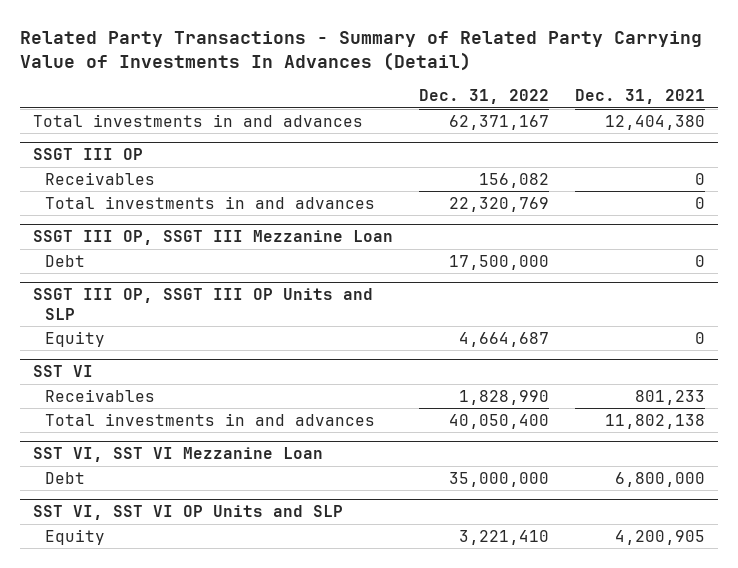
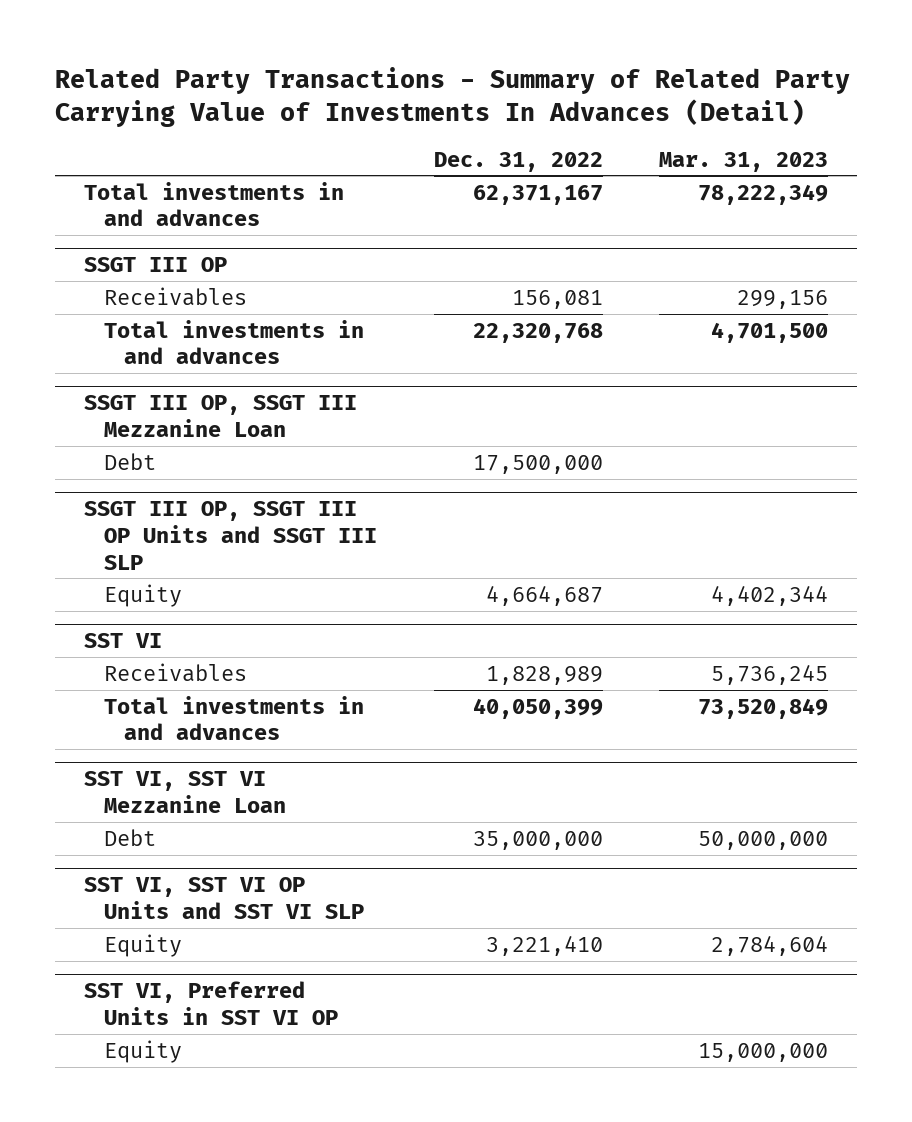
- | Dec. 31, 2022 | Dec. 31, 2021
+ | Dec. 31, 2022 | Mar. 31, 2023
@ SSGT III OP
- Receivables | 156,082 | 0
- Total investments in and advances | 22,320,769 | 0
+ Receivables | 156,081 | 299,156
+ Total investments in and advances | 22,320,768 | 4,701,500
- SSGT III OP, SSGT III OP Units and SLP
+ SSGT III OP, SSGT III OP Units and SSGT III SLP
@ SST VI
- Receivables | 1,828,990 | 801,233
- Total investments in and advances | 40,050,400 | 11,802,138
+ Receivables | 1,828,989 | 5,736,245
+ Total investments in and advances | 40,050,399 | 73,520,849
- SST VI, SST VI OP Units and SLP
+ SST VI, SST VI OP Units and SST VI SLP
+ SST VI, Preferred Units in SST VI OP
+ Equity | | 15,000,000

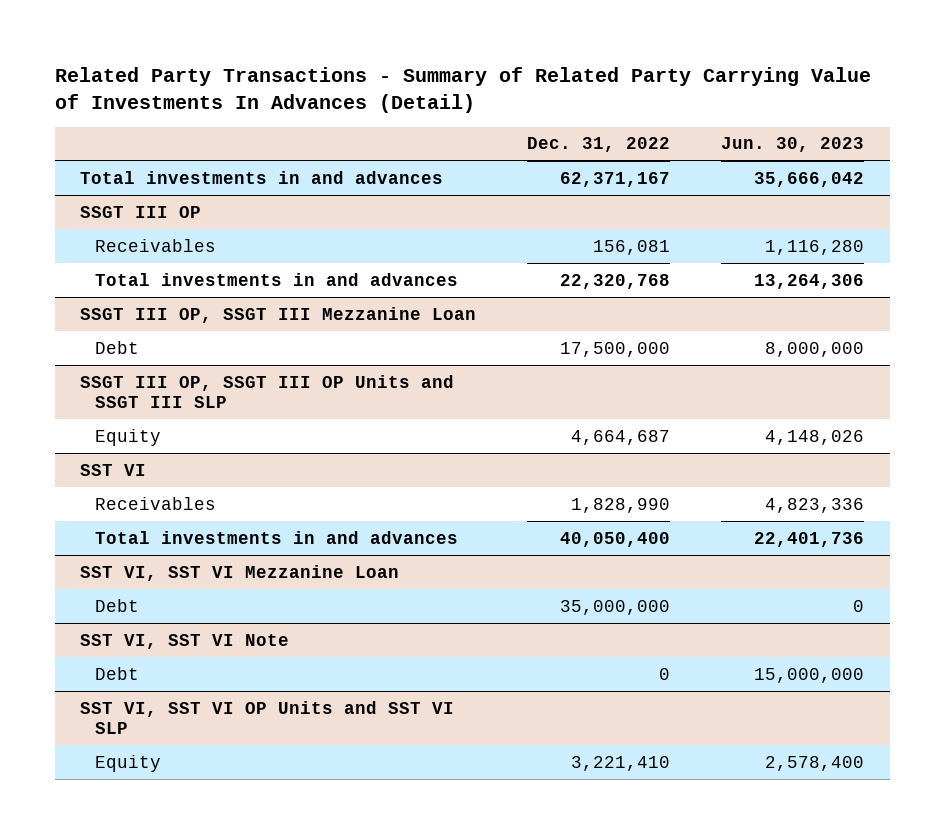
- | Dec. 31, 2022 | Mar. 31, 2023
+ | Dec. 31, 2022 | Jun. 30, 2023
@ SST VI
- Receivables | 1,828,989 | 5,736,245
- Total investments in and advances | 40,050,399 | 73,520,849
+ Receivables | 1,828,990 | 4,823,336
+ Total investments in and advances | 40,050,400 | 22,401,736
+ SST VI, SST VI Note
+ Debt | 0 | 15,000,000
- SST VI, Preferred Units in SST VI OP
- Equity | | 15,000,000

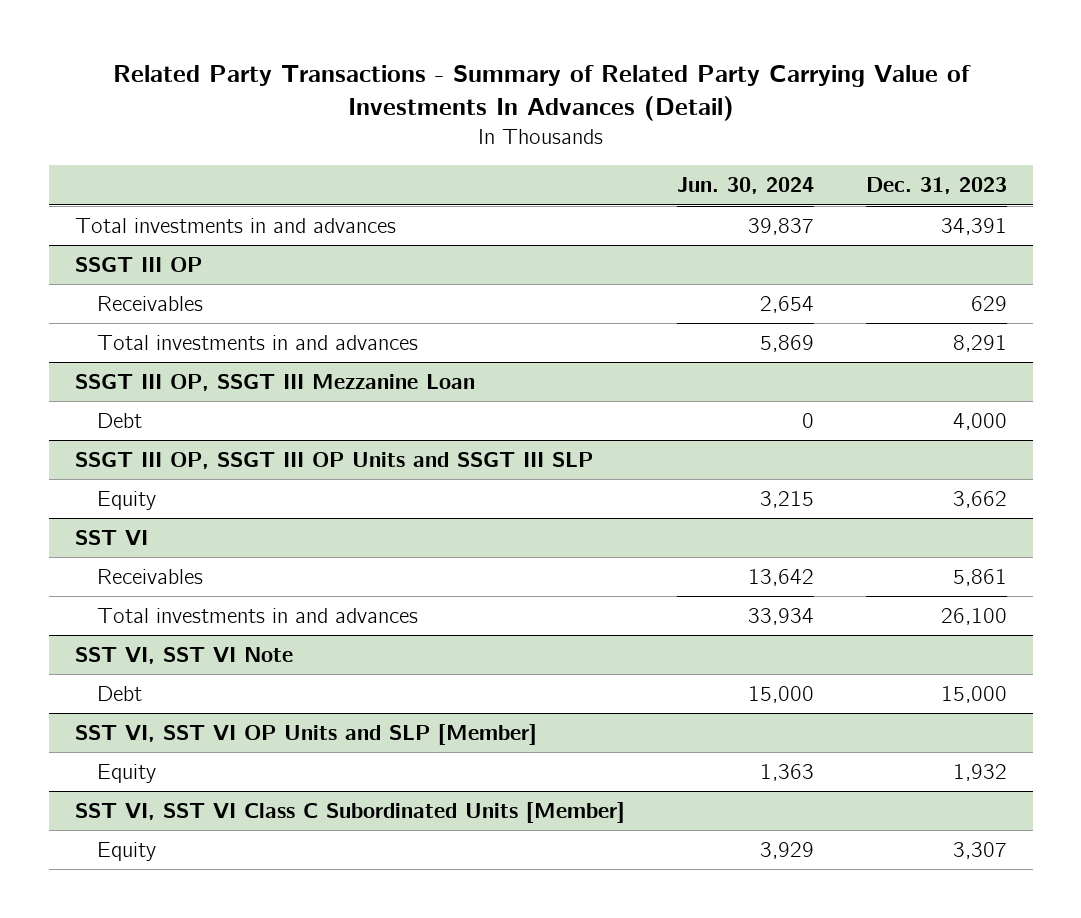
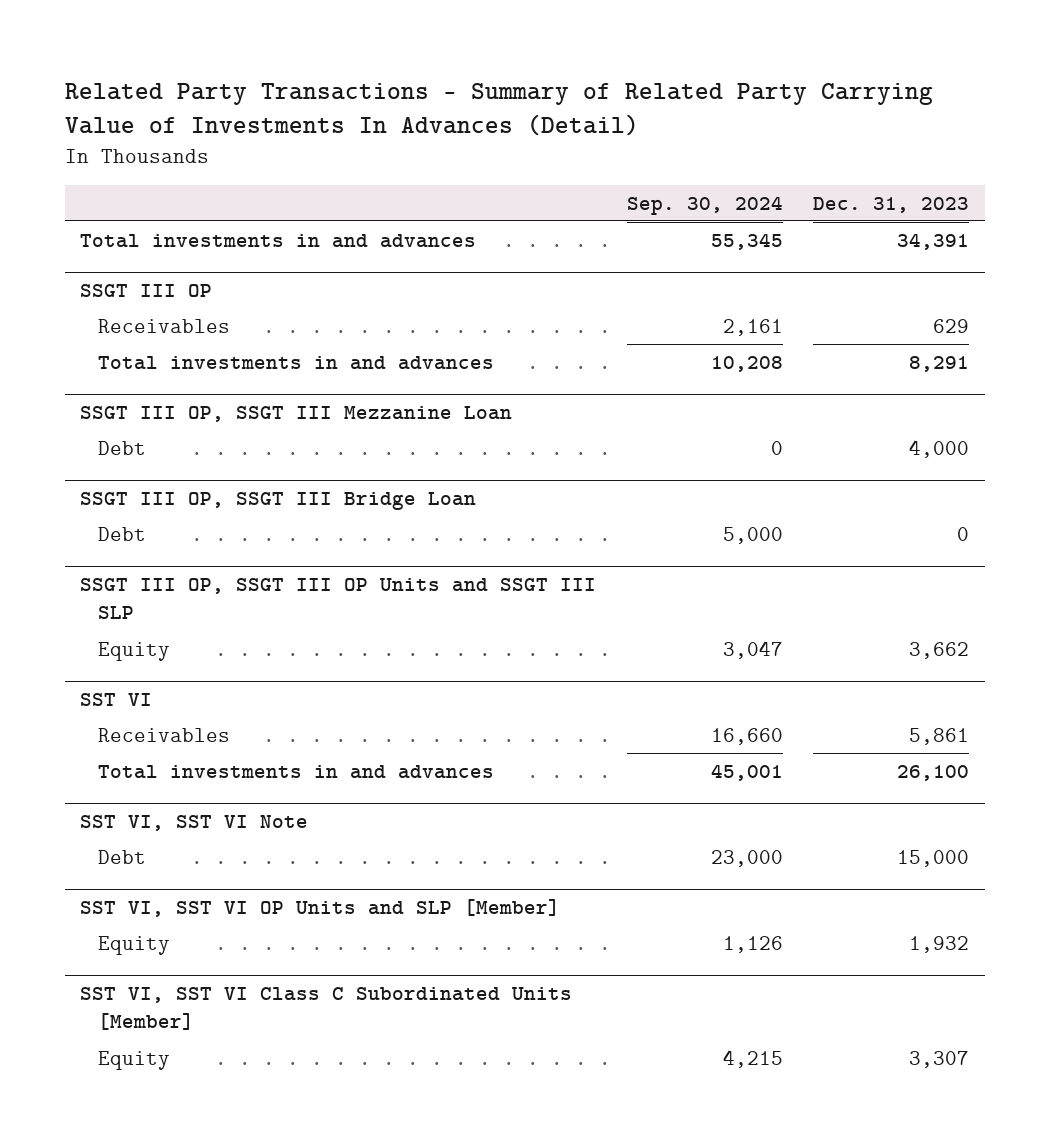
- | Jun. 30, 2024 | Dec. 31, 2023
+ | Sep. 30, 2024 | Dec. 31, 2023
+ SSGT III OP, SSGT III Bridge Loan
+ Debt | 5,000 | 0

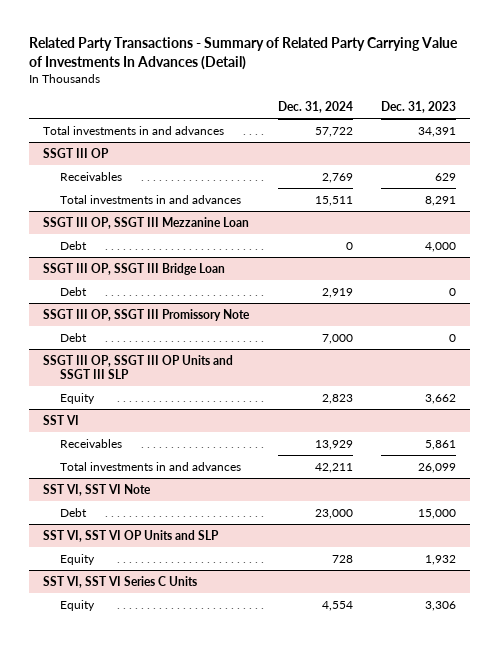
- | Sep. 30, 2024 | Dec. 31, 2023
+ | Dec. 31, 2024 | Dec. 31, 2023
+ SSGT III OP, SSGT III Promissory Note
+ Debt | 7,000 | 0
@ SST VI
- Total investments in and advances | 45,001 | 26,100
+ Total investments in and advances | 42,211 | 26,099
- SST VI, SST VI OP Units and SLP [Member]
+ SST VI, SST VI OP Units and SLP
- SST VI, SST VI Class C Subordinated Units [Member]
- Equity | 4,215 | 3,307
+ SST VI, SST VI Series C Units
+ Equity | 4,554 | 3,306

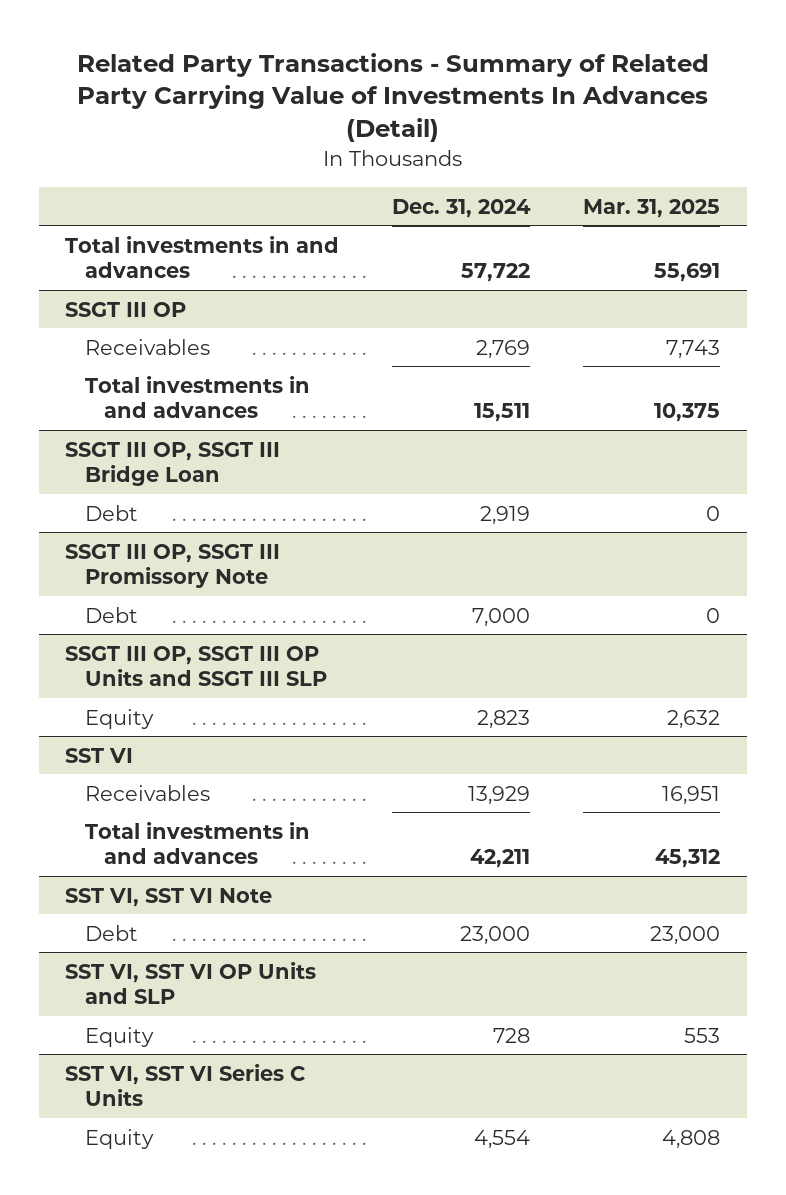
- | Dec. 31, 2024 | Dec. 31, 2023
+ | Dec. 31, 2024 | Mar. 31, 2025
- SSGT III OP, SSGT III Mezzanine Loan
- Debt | 0 | 4,000

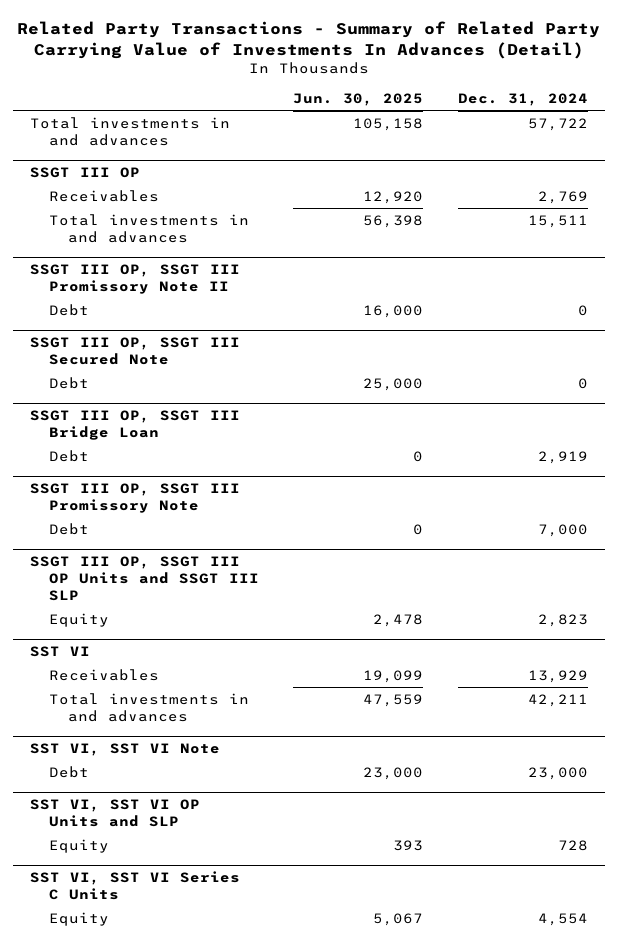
- | Dec. 31, 2024 | Mar. 31, 2025
+ | Jun. 30, 2025 | Dec. 31, 2024
+ SSGT III OP, SSGT III Promissory Note II
+ Debt | 16,000 | 0
+ SSGT III OP, SSGT III Secured Note
+ Debt | 25,000 | 0

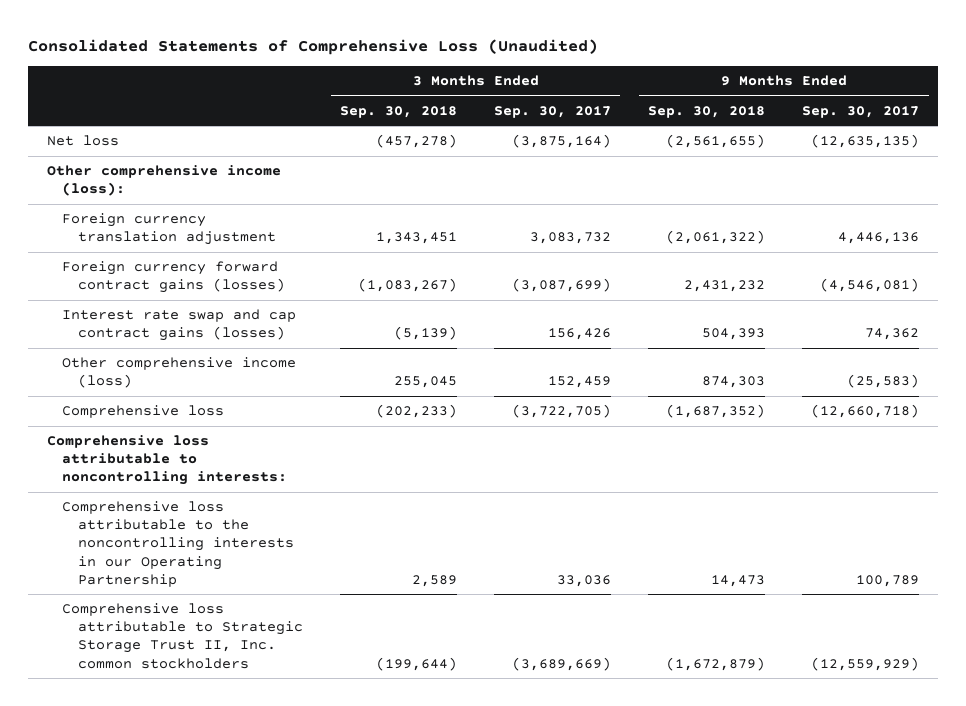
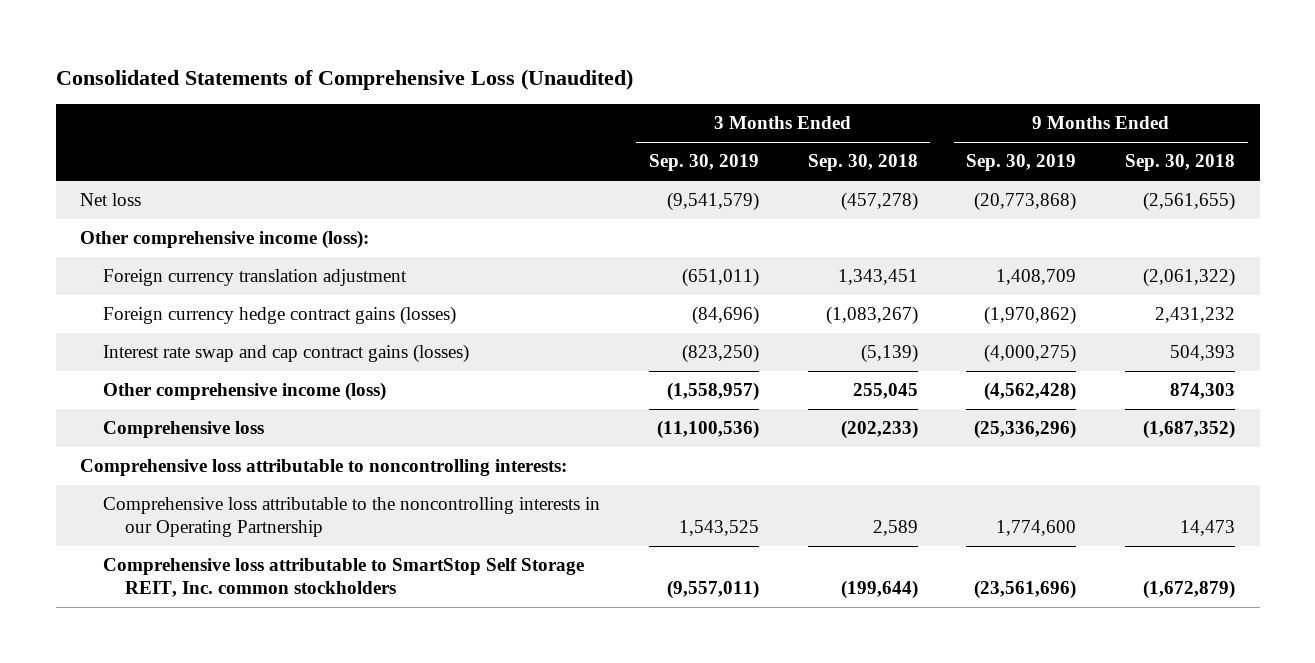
- | 3 Months Ended Sep. 30, 2018 | 3 Months Ended Sep. 30, 2017 | 9 Months Ended Sep. 30, 2018 | 9 Months Ended Sep. 30, 2017
+ | 3 Months Ended Sep. 30, 2019 | 3 Months Ended Sep. 30, 2018 | 9 Months Ended Sep. 30, 2019 | 9 Months Ended Sep. 30, 2018
- Foreign currency forward contract gains (losses) | (1,083,267) | (3,087,699) | 2,431,232 | (4,546,081)
+ Foreign currency hedge contract gains (losses) | (84,696) | (1,083,267) | (1,970,862) | 2,431,232
- Comprehensive loss attributable to Strategic Storage Trust II, Inc. common stockholders | (199,644) | (3,689,669) | (1,672,879) | (12,559,929)
+ Comprehensive loss attributable to SmartStop Self Storage REIT, Inc. common stockholders | (9,557,011) | (199,644) | (23,561,696) | (1,672,879)

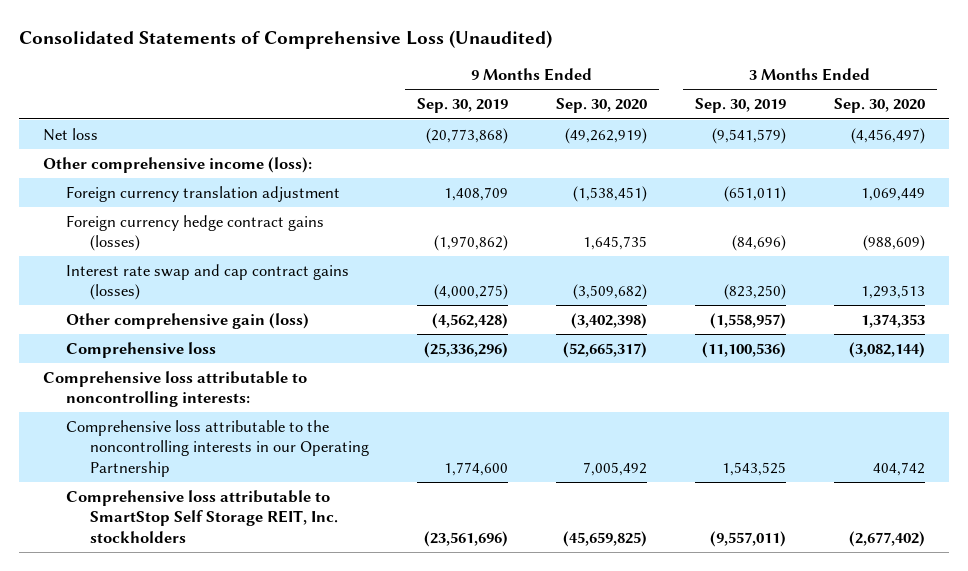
- | 3 Months Ended Sep. 30, 2019 | 3 Months Ended Sep. 30, 2018 | 9 Months Ended Sep. 30, 2019 | 9 Months Ended Sep. 30, 2018
+ | 9 Months Ended Sep. 30, 2019 | 9 Months Ended Sep. 30, 2020 | 3 Months Ended Sep. 30, 2019 | 3 Months Ended Sep. 30, 2020
- Other comprehensive income (loss) | (1,558,957) | 255,045 | (4,562,428) | 874,303
+ Other comprehensive gain (loss) | (4,562,428) | (3,402,398) | (1,558,957) | 1,374,353
- Comprehensive loss attributable to SmartStop Self Storage REIT, Inc. common stockholders | (9,557,011) | (199,644) | (23,561,696) | (1,672,879)
+ Comprehensive loss attributable to SmartStop Self Storage REIT, Inc. stockholders | (23,561,696) | (45,659,825) | (9,557,011) | (2,677,402)

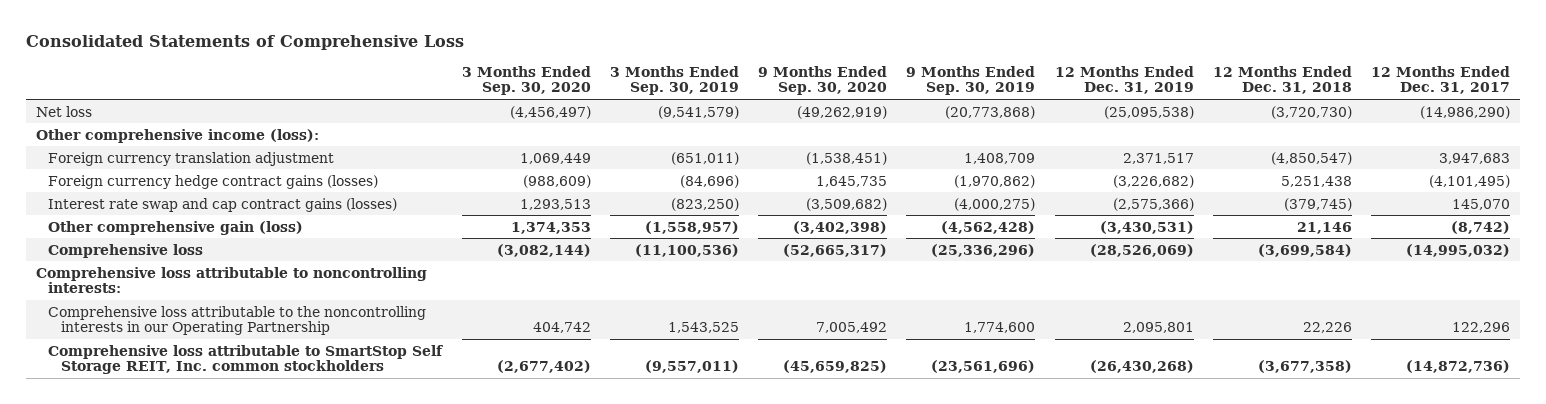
- Consolidated Statements of Comprehensive Loss (Unaudited)
+ Consolidated Statements of Comprehensive Loss
- | 9 Months Ended Sep. 30, 2019 | 9 Months Ended Sep. 30, 2020 | 3 Months Ended Sep. 30, 2019 | 3 Months Ended Sep. 30, 2020
+ | 3 Months Ended Sep. 30, 2020 | 3 Months Ended Sep. 30, 2019 | 9 Months Ended Sep. 30, 2020 | 9 Months Ended Sep. 30, 2019 | 12 Months Ended Dec. 31, 2019 | 12 Months Ended Dec. 31, 2018 | 12 Months Ended Dec. 31, 2017
- Comprehensive loss attributable to SmartStop Self Storage REIT, Inc. stockholders | (23,561,696) | (45,659,825) | (9,557,011) | (2,677,402)
+ Comprehensive loss attributable to SmartStop Self Storage REIT, Inc. common stockholders | (2,677,402) | (9,557,011) | (45,659,825) | (23,561,696) | (26,430,268) | (3,677,358) | (14,872,736)

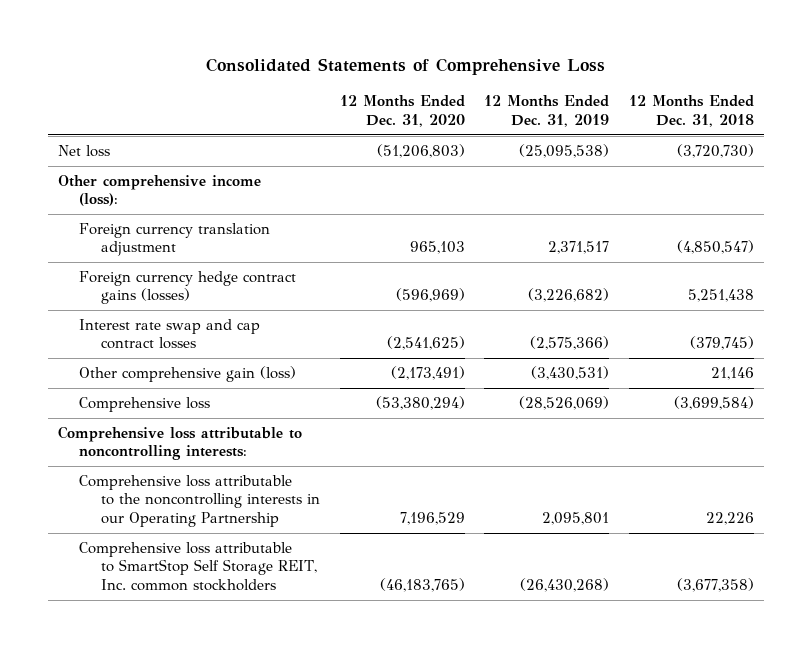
- | 3 Months Ended Sep. 30, 2020 | 3 Months Ended Sep. 30, 2019 | 9 Months Ended Sep. 30, 2020 | 9 Months Ended Sep. 30, 2019 | 12 Months Ended Dec. 31, 2019 | 12 Months Ended Dec. 31, 2018 | 12 Months Ended Dec. 31, 2017
+ | 12 Months Ended Dec. 31, 2020 | 12 Months Ended Dec. 31, 2019 | 12 Months Ended Dec. 31, 2018
- Interest rate swap and cap contract gains (losses) | 1,293,513 | (823,250) | (3,509,682) | (4,000,275) | (2,575,366) | (379,745) | 145,070
+ Interest rate swap and cap contract losses | (2,541,625) | (2,575,366) | (379,745)

